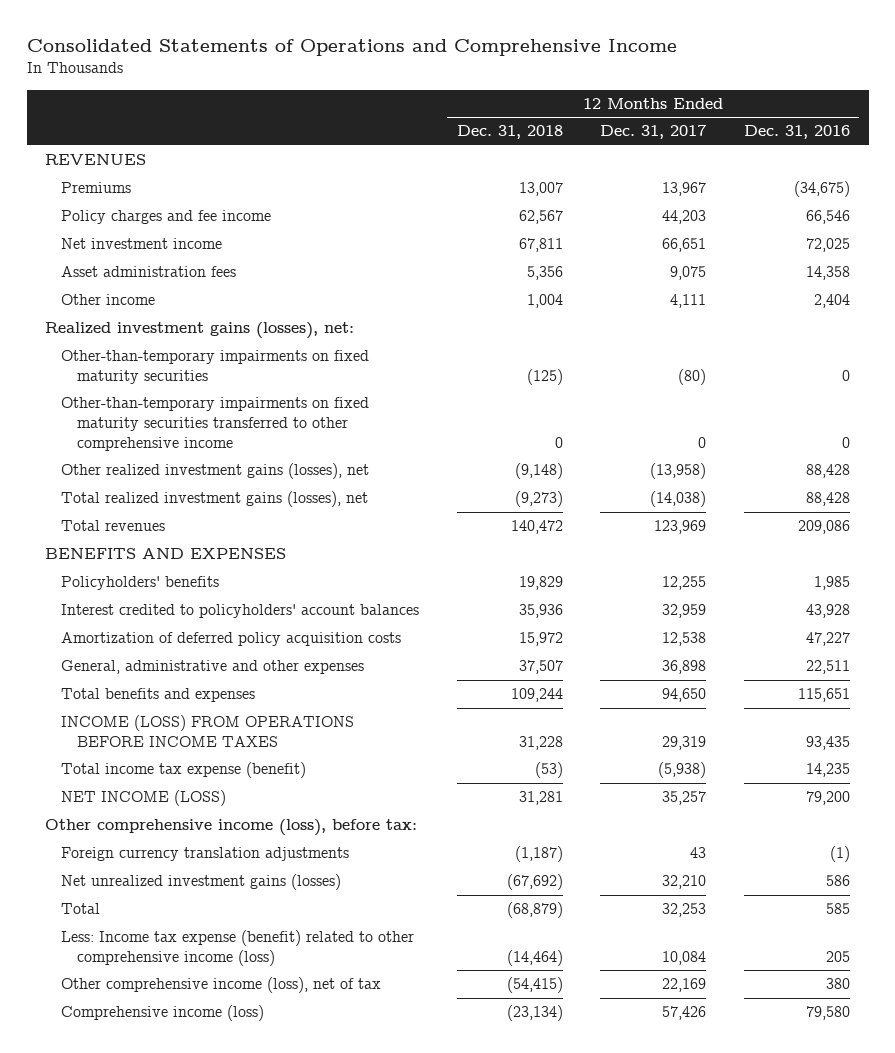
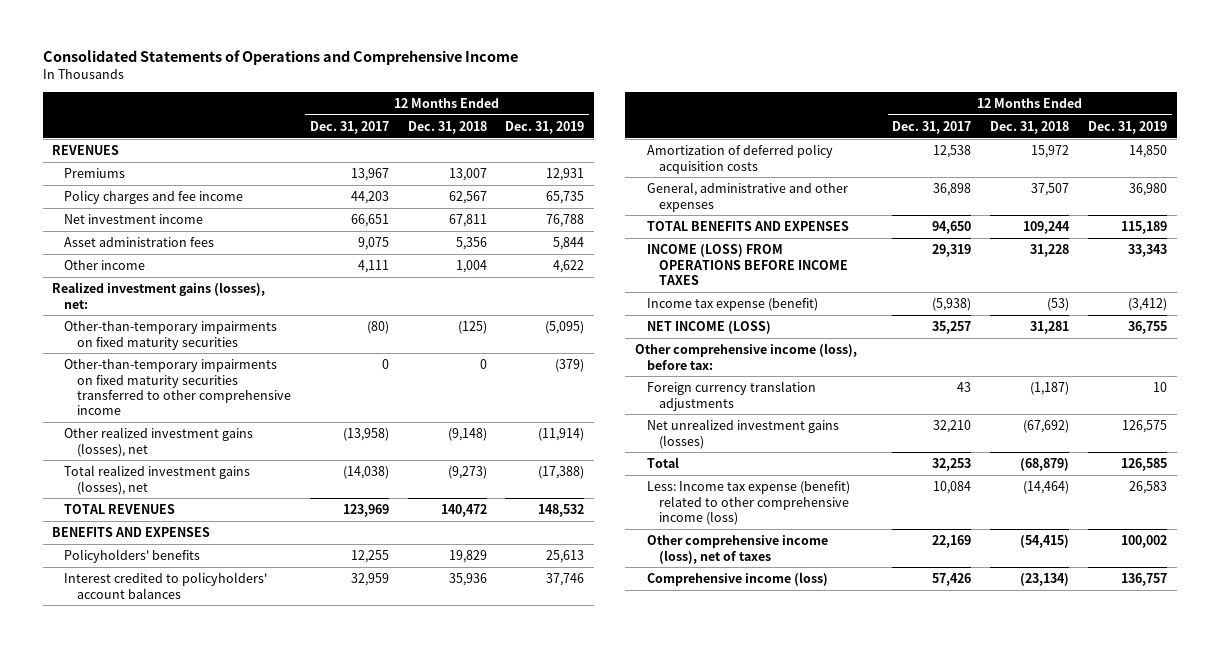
- | 12 Months Ended Dec. 31, 2018 | 12 Months Ended Dec. 31, 2017 | 12 Months Ended Dec. 31, 2016
+ | 12 Months Ended Dec. 31, 2017 | 12 Months Ended Dec. 31, 2018 | 12 Months Ended Dec. 31, 2019
- Total revenues | 140,472 | 123,969 | 209,086
+ TOTAL REVENUES | 123,969 | 140,472 | 148,532
- Total benefits and expenses | 109,244 | 94,650 | 115,651
+ TOTAL BENEFITS AND EXPENSES | 94,650 | 109,244 | 115,189
- Total income tax expense (benefit) | (53) | (5,938) | 14,235
+ Income tax expense (benefit) | (5,938) | (53) | (3,412)
- Other comprehensive income (loss), net of tax | (54,415) | 22,169 | 380
+ Other comprehensive income (loss), net of taxes | 22,169 | (54,415) | 100,002

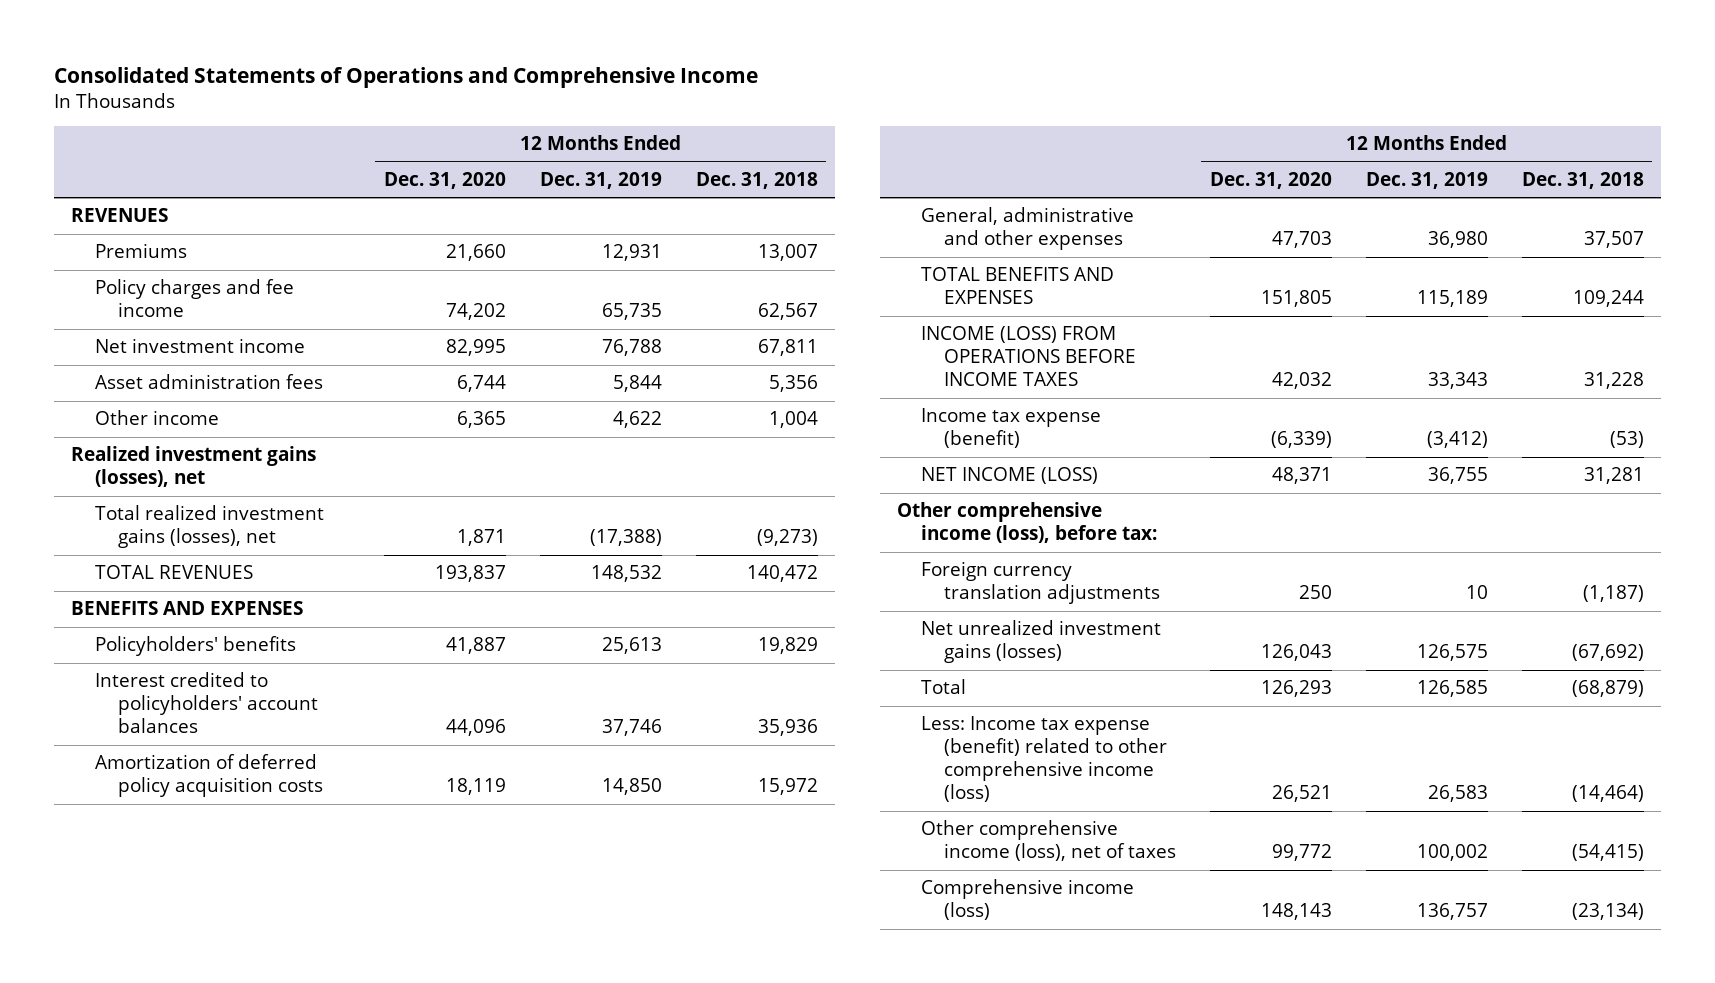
- | 12 Months Ended Dec. 31, 2017 | 12 Months Ended Dec. 31, 2018 | 12 Months Ended Dec. 31, 2019
+ | 12 Months Ended Dec. 31, 2020 | 12 Months Ended Dec. 31, 2019 | 12 Months Ended Dec. 31, 2018
- Realized investment gains (losses), net:
- Other-than-temporary impairments on fixed maturity securities | (80) | (125) | (5,095)
- Other-than-temporary impairments on fixed maturity securities transferred to other comprehensive income | 0 | 0 | (379)
- Other realized investment gains (losses), net | (13,958) | (9,148) | (11,914)
+ Realized investment gains (losses), net

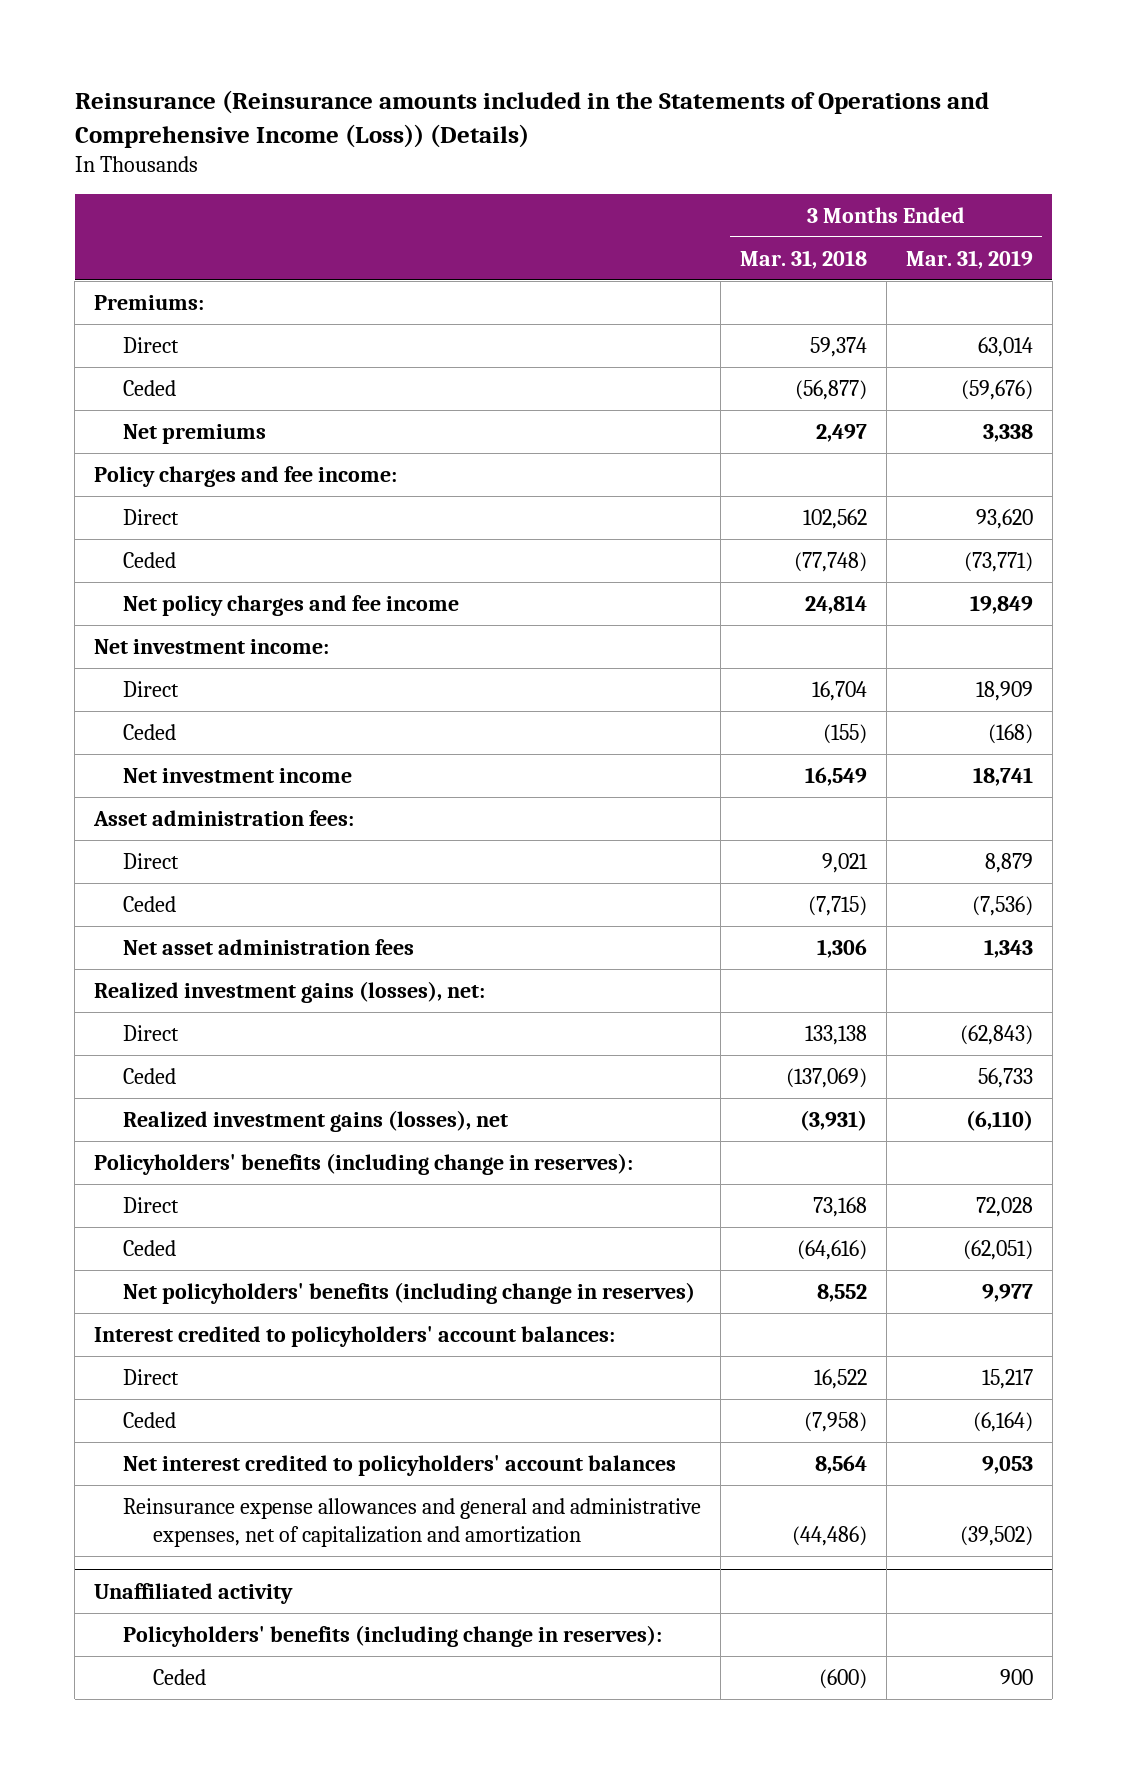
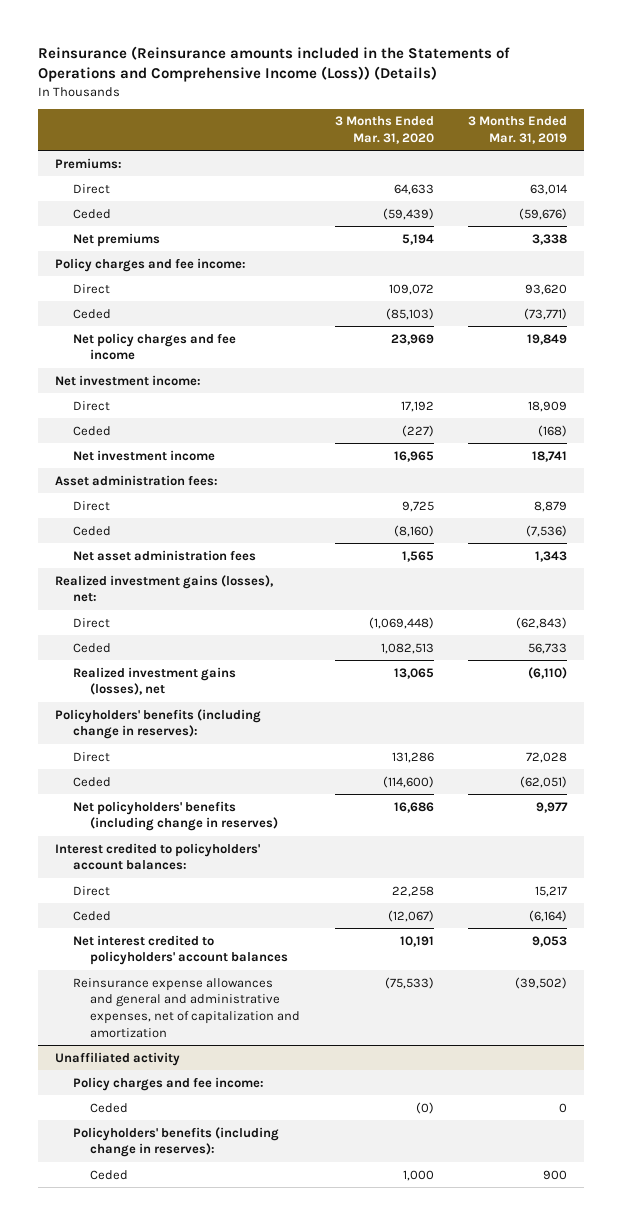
- | 3 Months Ended Mar. 31, 2018 | 3 Months Ended Mar. 31, 2019
+ | 3 Months Ended Mar. 31, 2020 | 3 Months Ended Mar. 31, 2019
@ Unaffiliated activity
+ Policy charges and fee income:
+ Ceded | (0) | 0

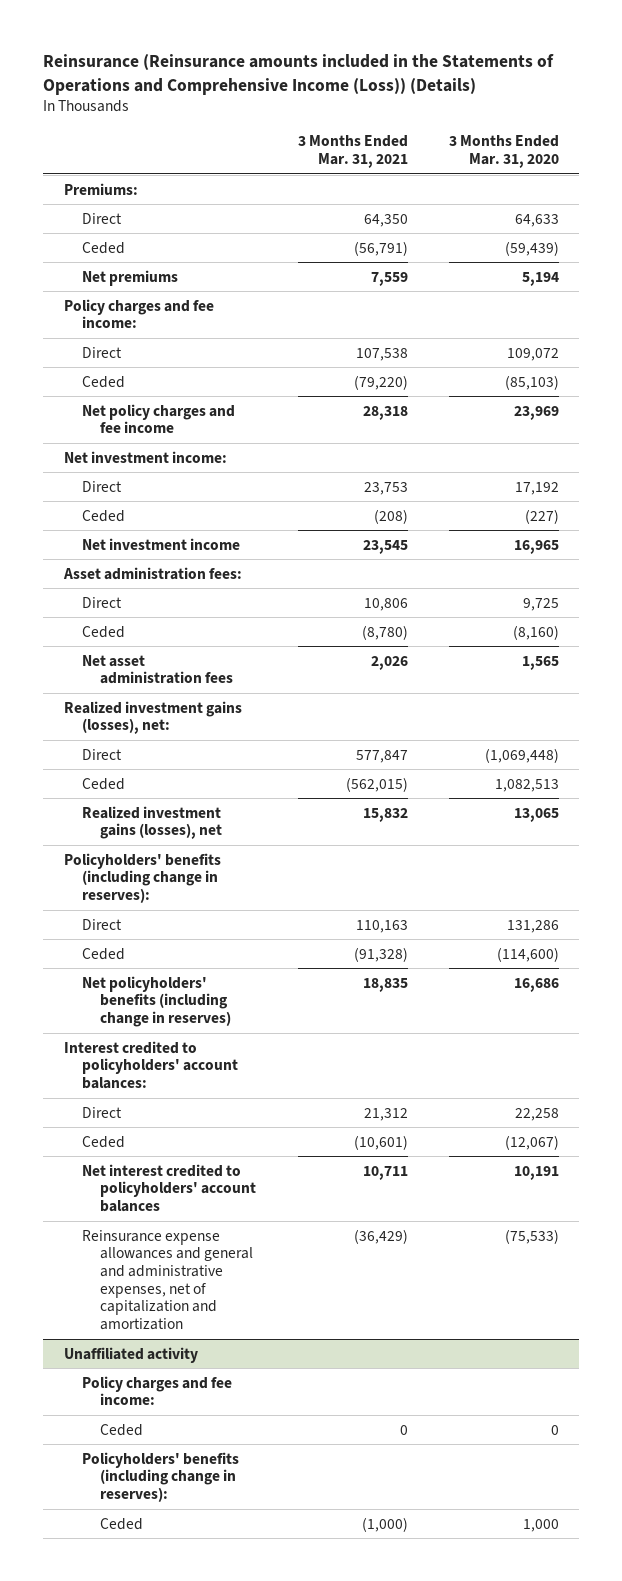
- | 3 Months Ended Mar. 31, 2020 | 3 Months Ended Mar. 31, 2019
+ | 3 Months Ended Mar. 31, 2021 | 3 Months Ended Mar. 31, 2020
@ Unaffiliated activity
- Ceded | (0) | 0
+ Ceded | 0 | 0

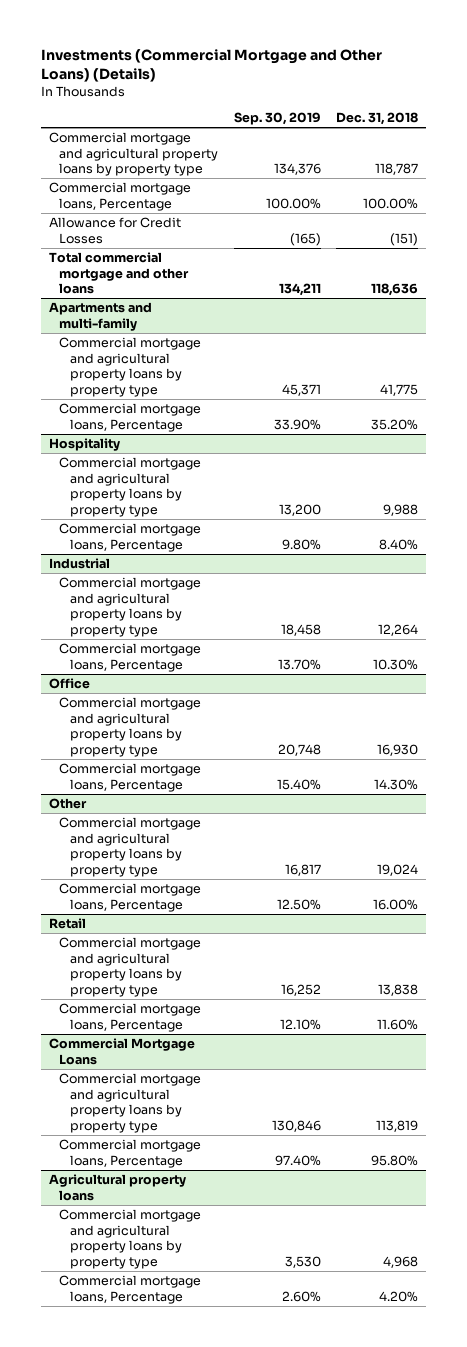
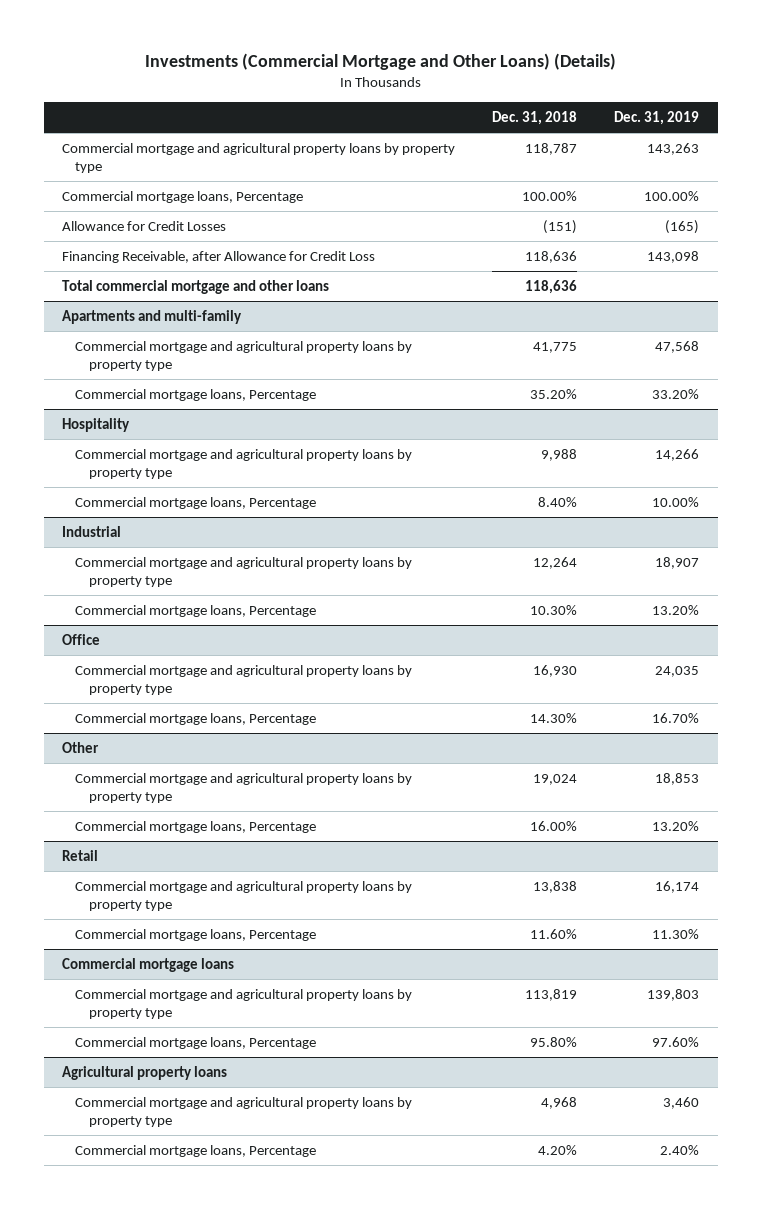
- | Sep. 30, 2019 | Dec. 31, 2018
+ | Dec. 31, 2018 | Dec. 31, 2019
+ Financing Receivable, after Allowance for Credit Loss | 118,636 | 143,098
- Commercial Mortgage Loans
+ Commercial mortgage loans

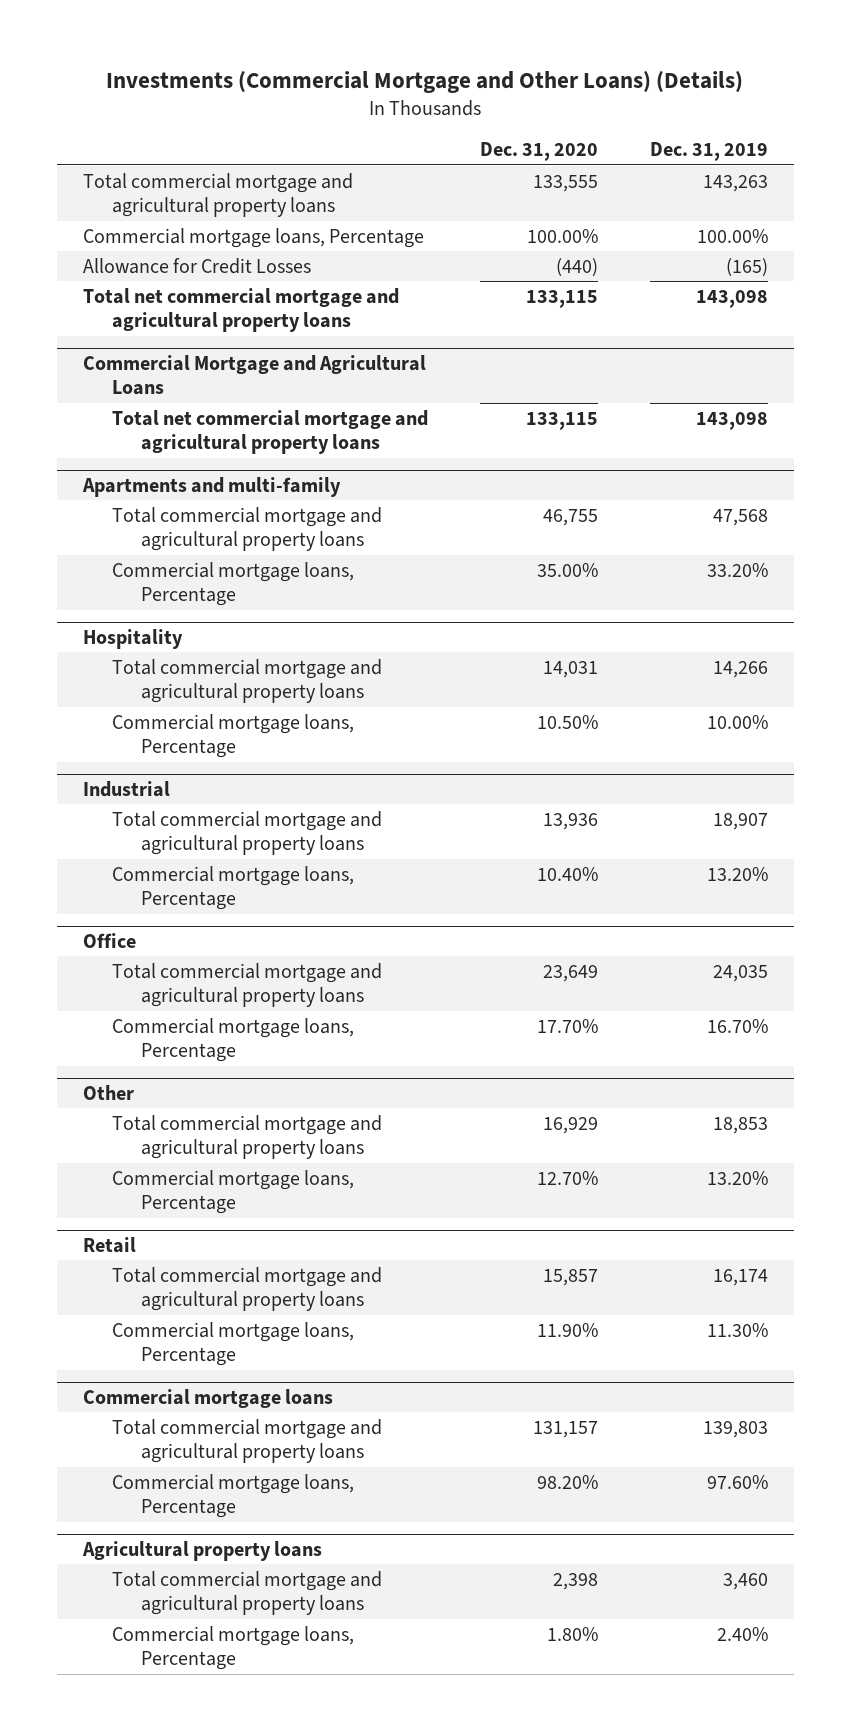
- | Dec. 31, 2018 | Dec. 31, 2019
+ | Dec. 31, 2020 | Dec. 31, 2019
- Commercial mortgage and agricultural property loans by property type | 118,787 | 143,263
+ Total commercial mortgage and agricultural property loans | 133,555 | 143,263
- Financing Receivable, after Allowance for Credit Loss | 118,636 | 143,098
- Total commercial mortgage and other loans | 118,636 |
+ Total net commercial mortgage and agricultural property loans | 133,115 | 143,098
+ Commercial Mortgage and Agricultural Loans
+ Total net commercial mortgage and agricultural property loans | 133,115 | 143,098
@ Apartments and multi-family
- Commercial mortgage and agricultural property loans by property type | 41,775 | 47,568
+ Total commercial mortgage and agricultural property loans | 46,755 | 47,568
@ Hospitality
- Commercial mortgage and agricultural property loans by property type | 9,988 | 14,266
+ Total commercial mortgage and agricultural property loans | 14,031 | 14,266
@ Industrial
- Commercial mortgage and agricultural property loans by property type | 12,264 | 18,907
+ Total commercial mortgage and agricultural property loans | 13,936 | 18,907
@ Office
- Commercial mortgage and agricultural property loans by property type | 16,930 | 24,035
+ Total commercial mortgage and agricultural property loans | 23,649 | 24,035
@ Other
- Commercial mortgage and agricultural property loans by property type | 19,024 | 18,853
+ Total commercial mortgage and agricultural property loans | 16,929 | 18,853
@ Retail
- Commercial mortgage and agricultural property loans by property type | 13,838 | 16,174
+ Total commercial mortgage and agricultural property loans | 15,857 | 16,174
@ Commercial mortgage loans
- Commercial mortgage and agricultural property loans by property type | 113,819 | 139,803
+ Total commercial mortgage and agricultural property loans | 131,157 | 139,803
@ Agricultural property loans
- Commercial mortgage and agricultural property loans by property type | 4,968 | 3,460
+ Total commercial mortgage and agricultural property loans | 2,398 | 3,460

